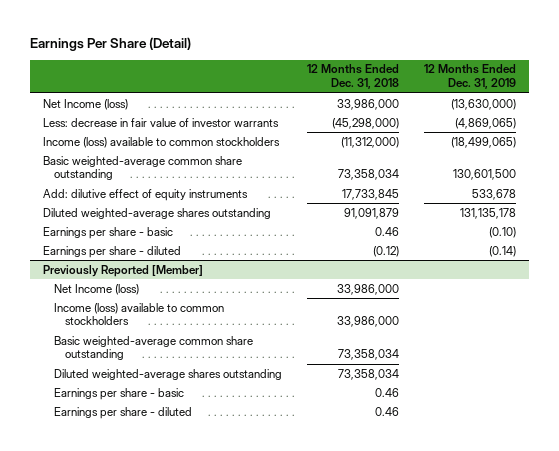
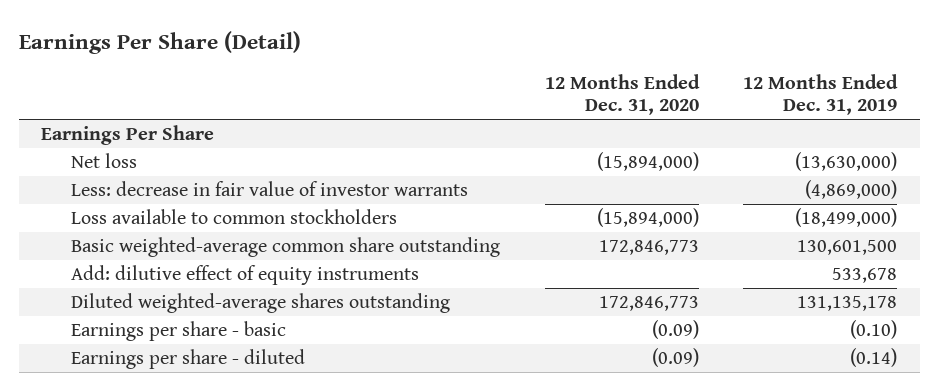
- | 12 Months Ended Dec. 31, 2018 | 12 Months Ended Dec. 31, 2019
+ | 12 Months Ended Dec. 31, 2020 | 12 Months Ended Dec. 31, 2019
- Net Income (loss) | 33,986,000 | (13,630,000)
- Less: decrease in fair value of investor warrants | (45,298,000) | (4,869,065)
- Income (loss) available to common stockholders | (11,312,000) | (18,499,065)
+ Earnings Per Share
+ Net loss | (15,894,000) | (13,630,000)
+ Less: decrease in fair value of investor warrants | | (4,869,000)
+ Loss available to common stockholders | (15,894,000) | (18,499,000)
- Previously Reported [Member]
- Net Income (loss) | 33,986,000 |
- Income (loss) available to common stockholders | 33,986,000 |
- Basic weighted-average common share outstanding | 73,358,034 |
- Diluted weighted-average shares outstanding | 73,358,034 |
- Earnings per share - basic | 0.46 |
- Earnings per share - diluted | 0.46 |

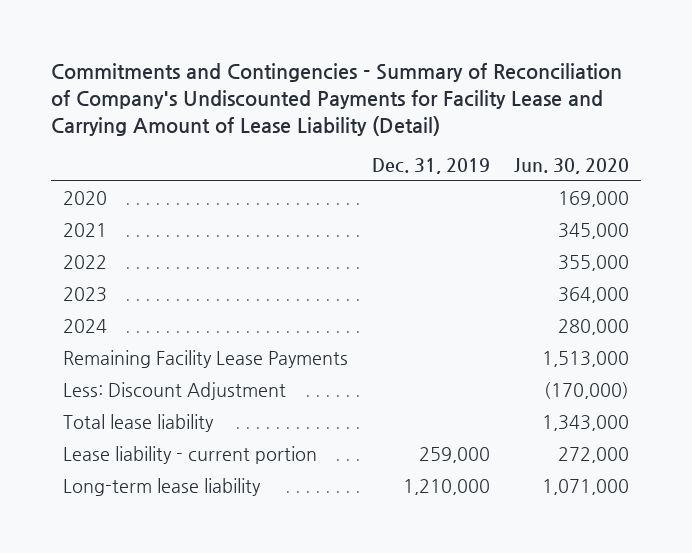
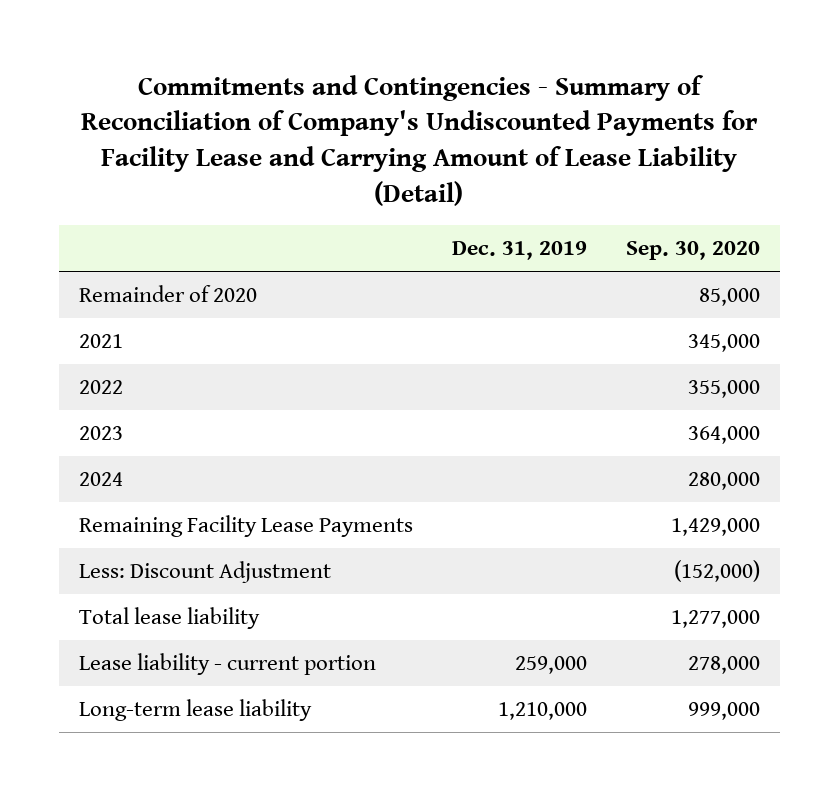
- | Dec. 31, 2019 | Jun. 30, 2020
+ | Dec. 31, 2019 | Sep. 30, 2020
- 2020 | | 169,000
+ Remainder of 2020 | | 85,000

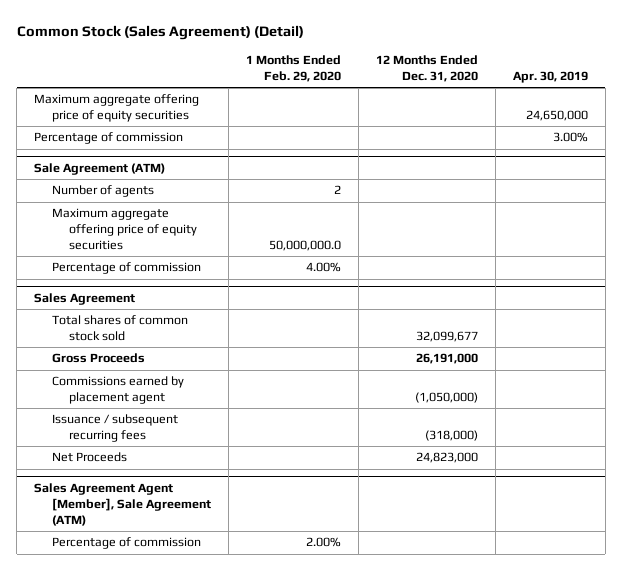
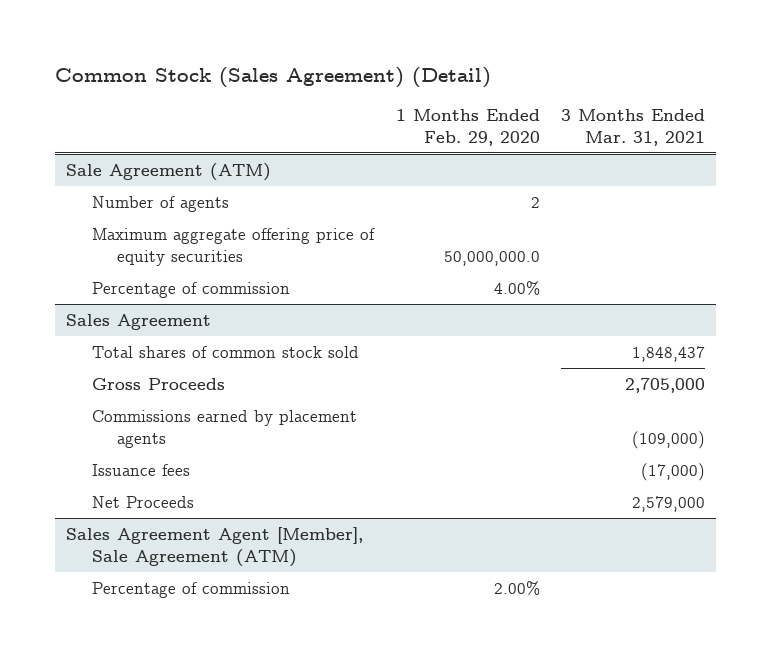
- | 1 Months Ended Feb. 29, 2020 | 12 Months Ended Dec. 31, 2020 | Apr. 30, 2019
+ | 1 Months Ended Feb. 29, 2020 | 3 Months Ended Mar. 31, 2021
- Maximum aggregate offering price of equity securities | | | 24,650,000
- Percentage of commission | | | 3.00%
@ Sales Agreement
- Commissions earned by placement agent | | (1,050,000) |
- Issuance / subsequent recurring fees | | (318,000) |
+ Commissions earned by placement agents | | (109,000)
+ Issuance fees | | (17,000)

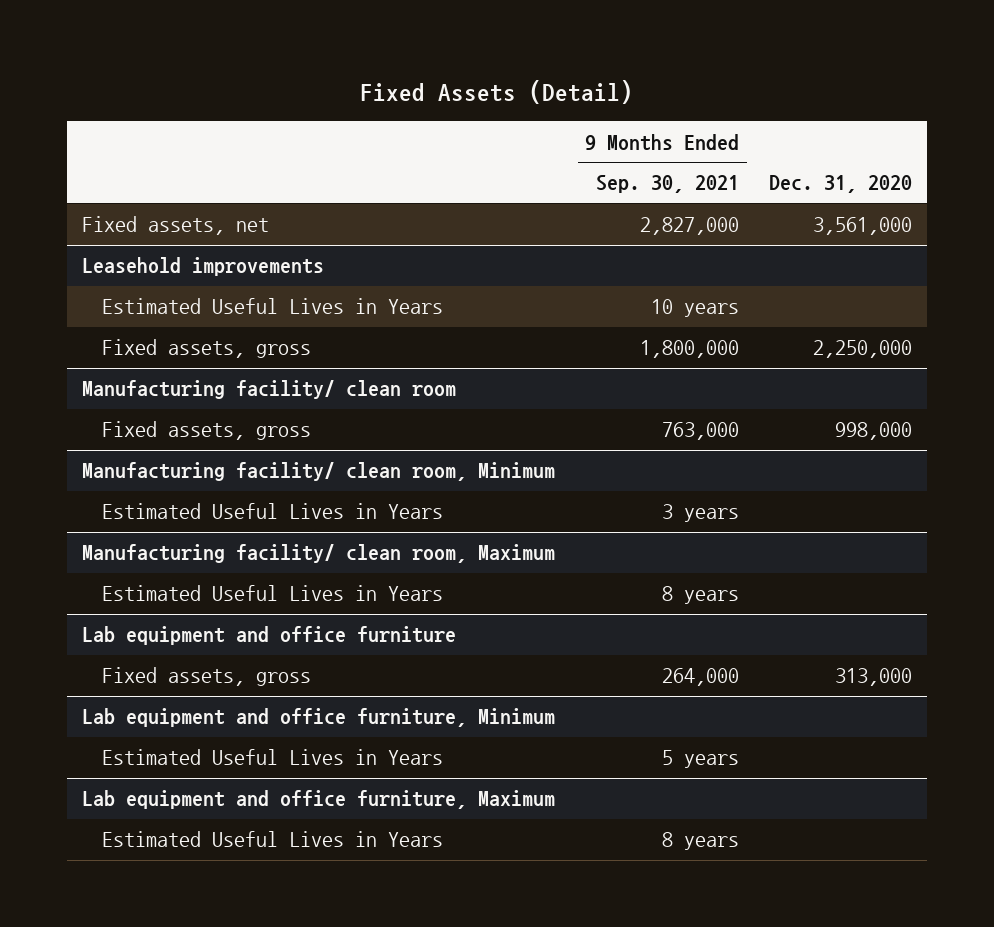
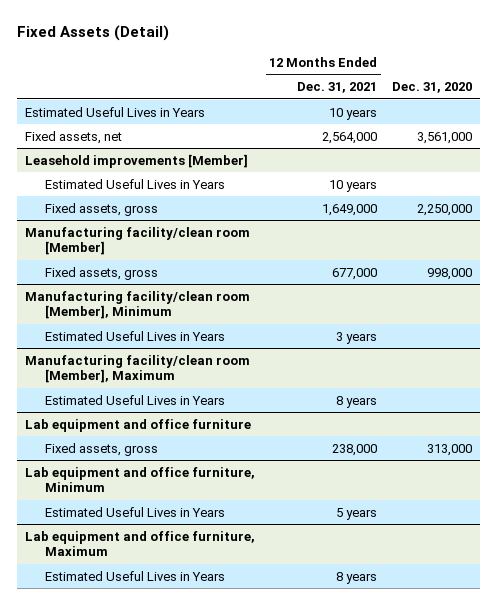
- | 9 Months Ended Sep. 30, 2021 | Dec. 31, 2020
+ | 12 Months Ended Dec. 31, 2021 | Dec. 31, 2020
+ Estimated Useful Lives in Years | 10 years |
- Leasehold improvements
+ Leasehold improvements [Member]
- Manufacturing facility/ clean room
+ Manufacturing facility/clean room [Member]
- Manufacturing facility/ clean room, Minimum
+ Manufacturing facility/clean room [Member], Minimum
- Manufacturing facility/ clean room, Maximum
+ Manufacturing facility/clean room [Member], Maximum

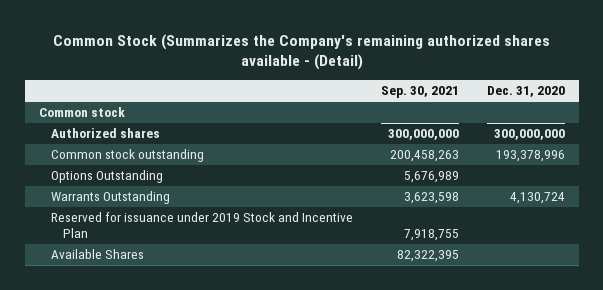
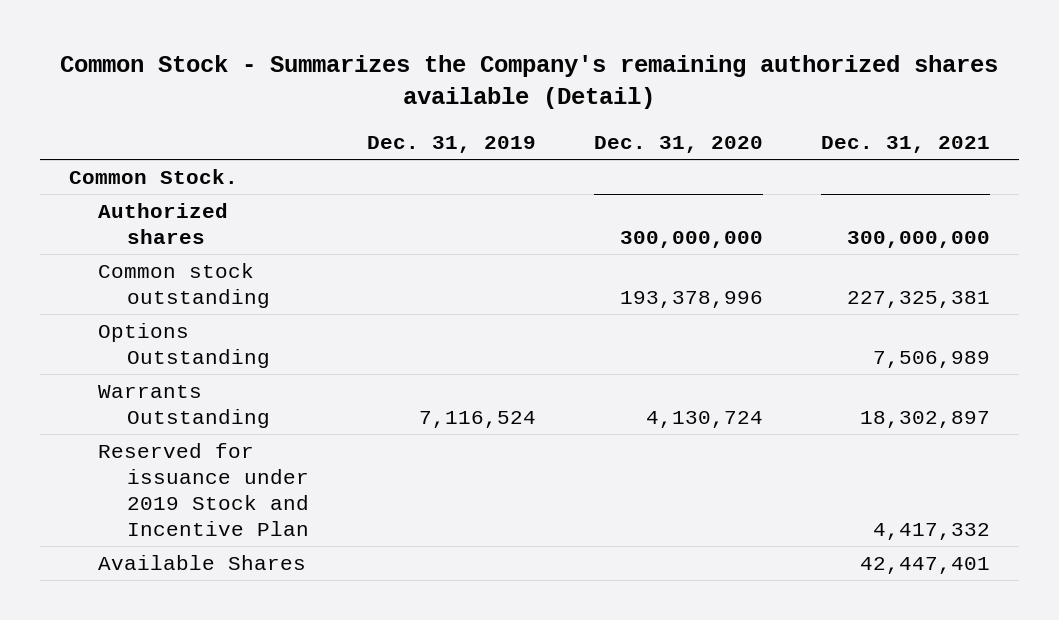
- Common Stock (Summarizes the Company's remaining authorized shares available - (Detail)
+ Common Stock - Summarizes the Company's remaining authorized shares available (Detail)
- | Sep. 30, 2021 | Dec. 31, 2020
+ | Dec. 31, 2019 | Dec. 31, 2020 | Dec. 31, 2021
- Common stock
+ Common Stock.

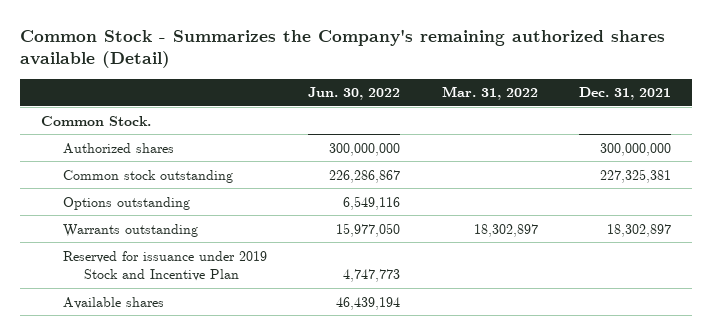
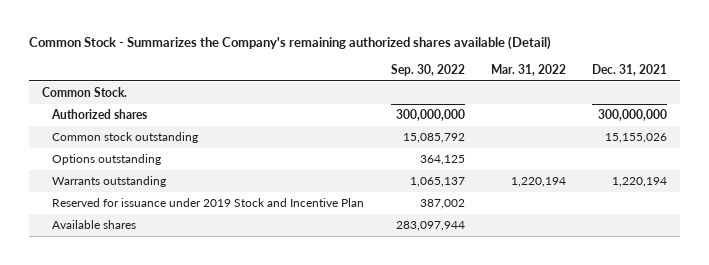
- | Jun. 30, 2022 | Mar. 31, 2022 | Dec. 31, 2021
+ | Sep. 30, 2022 | Mar. 31, 2022 | Dec. 31, 2021
- Common stock outstanding | 226,286,867 | | 227,325,381
+ Common stock outstanding | 15,085,792 | | 15,155,026
- Warrants outstanding | 15,977,050 | 18,302,897 | 18,302,897
+ Warrants outstanding | 1,065,137 | 1,220,194 | 1,220,194

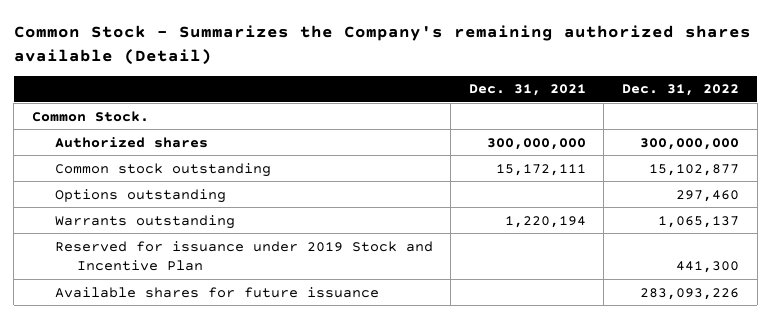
- | Sep. 30, 2022 | Mar. 31, 2022 | Dec. 31, 2021
+ | Dec. 31, 2021 | Dec. 31, 2022
- Common stock outstanding | 15,085,792 | | 15,155,026
+ Common stock outstanding | 15,172,111 | 15,102,877
- Available shares | 283,097,944 | |
+ Available shares for future issuance | | 283,093,226

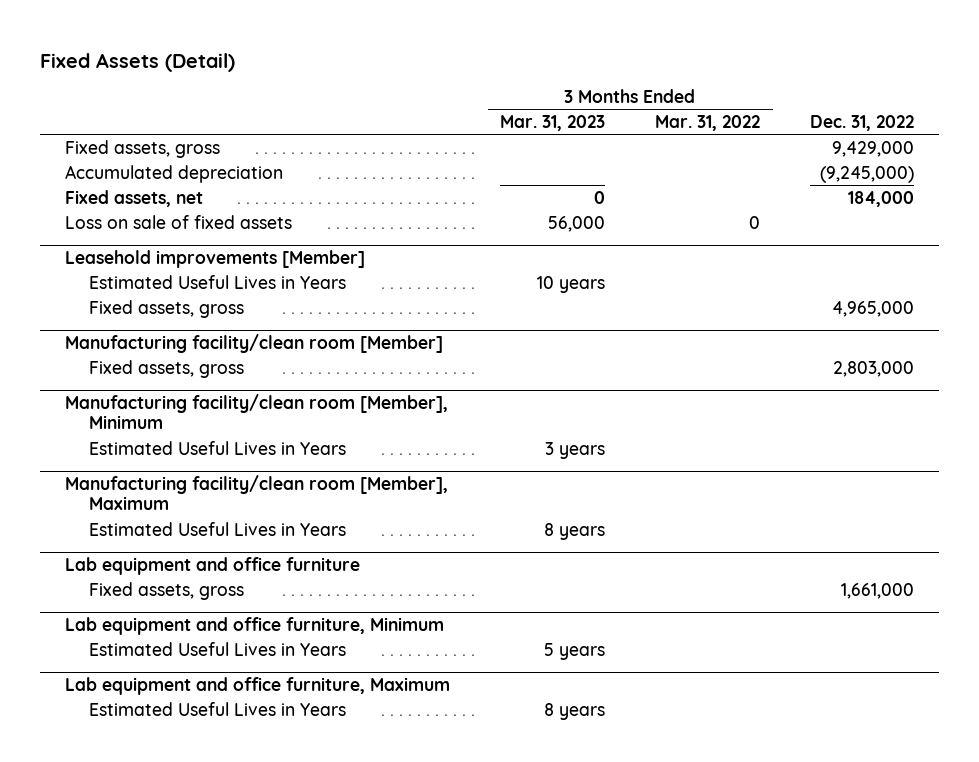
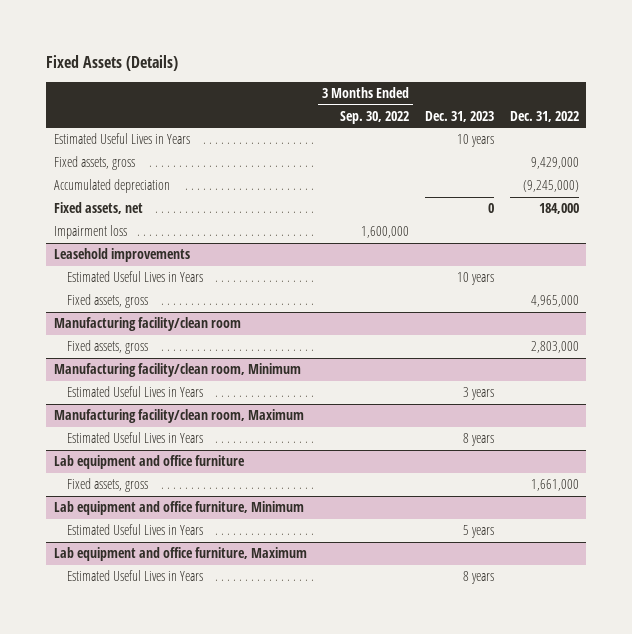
- Fixed Assets (Detail)
+ Fixed Assets (Details)
- | 3 Months Ended Mar. 31, 2023 | 3 Months Ended Mar. 31, 2022 | Dec. 31, 2022
+ | 3 Months Ended Sep. 30, 2022 | Dec. 31, 2023 | Dec. 31, 2022
+ Estimated Useful Lives in Years | | 10 years |
- Loss on sale of fixed assets | 56,000 | 0 |
- Leasehold improvements [Member]
+ Impairment loss | 1,600,000 | |
+ Leasehold improvements
- Manufacturing facility/clean room [Member]
+ Manufacturing facility/clean room
- Manufacturing facility/clean room [Member], Minimum
+ Manufacturing facility/clean room, Minimum
- Manufacturing facility/clean room [Member], Maximum
+ Manufacturing facility/clean room, Maximum

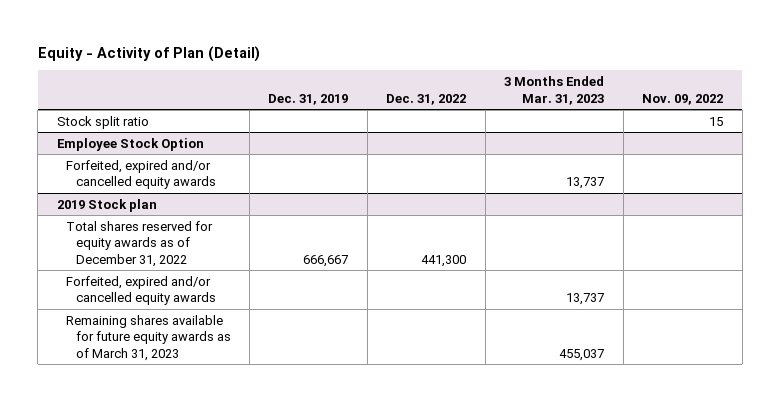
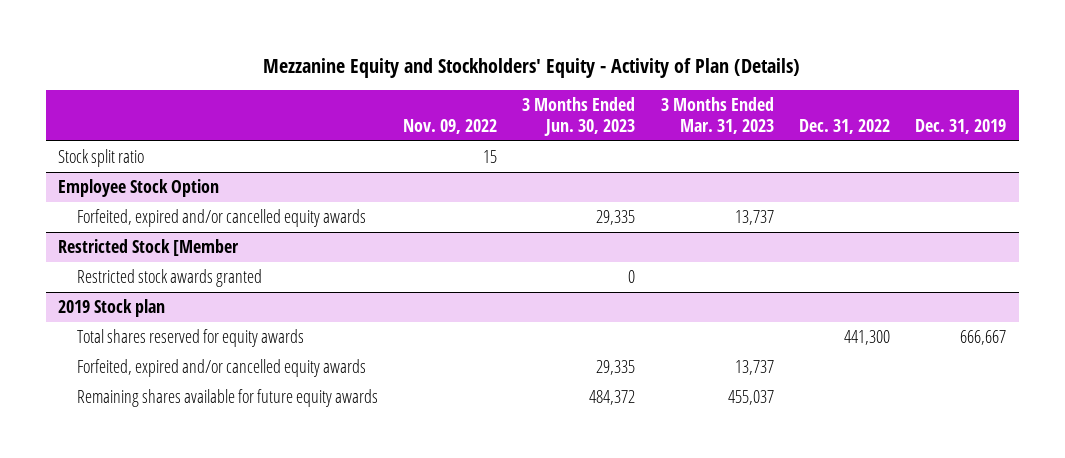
- Equity - Activity of Plan (Detail)
+ Mezzanine Equity and Stockholders' Equity - Activity of Plan (Details)
- | Dec. 31, 2019 | Dec. 31, 2022 | 3 Months Ended Mar. 31, 2023 | Nov. 09, 2022
+ | Nov. 09, 2022 | 3 Months Ended Jun. 30, 2023 | 3 Months Ended Mar. 31, 2023 | Dec. 31, 2022 | Dec. 31, 2019
+ Restricted Stock [Member
+ Restricted stock awards granted | | 0 | | |
@ 2019 Stock plan
- Total shares reserved for equity awards as of December 31, 2022 | 666,667 | 441,300 | |
+ Total shares reserved for equity awards | | | | 441,300 | 666,667
- Remaining shares available for future equity awards as of March 31, 2023 | | | 455,037 |
+ Remaining shares available for future equity awards | | 484,372 | 455,037 | |

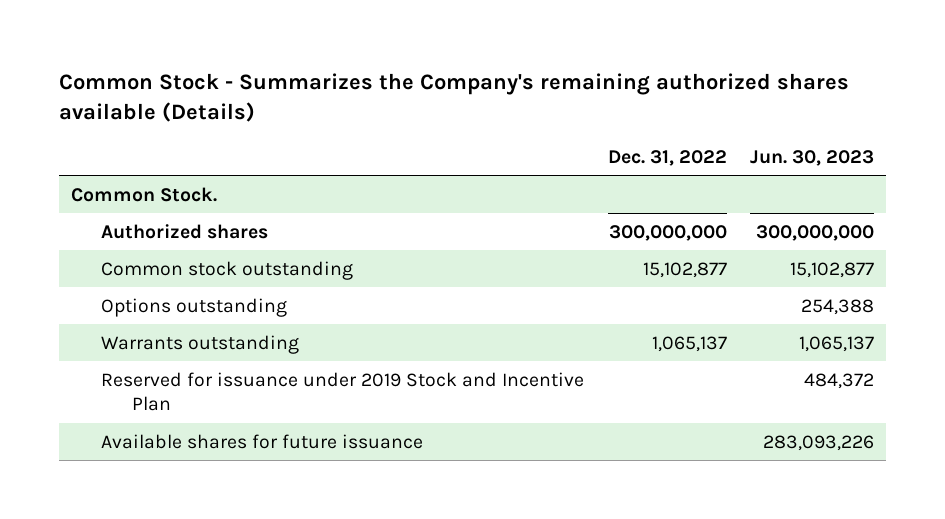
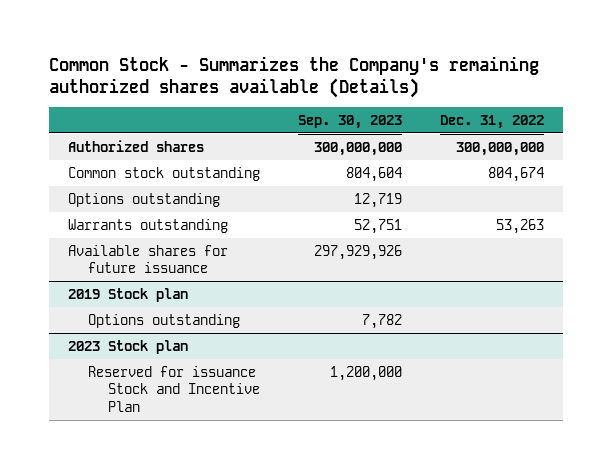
- | Dec. 31, 2022 | Jun. 30, 2023
+ | Sep. 30, 2023 | Dec. 31, 2022
- Common Stock.
- Common stock outstanding | 15,102,877 | 15,102,877
+ Common stock outstanding | 804,604 | 804,674
- Warrants outstanding | 1,065,137 | 1,065,137
- Reserved for issuance under 2019 Stock and Incentive Plan | | 484,372
+ Warrants outstanding | 52,751 | 53,263
+ 2019 Stock plan
+ Options outstanding | 7,782 |
+ 2023 Stock plan
+ Reserved for issuance Stock and Incentive Plan | 1,200,000 |

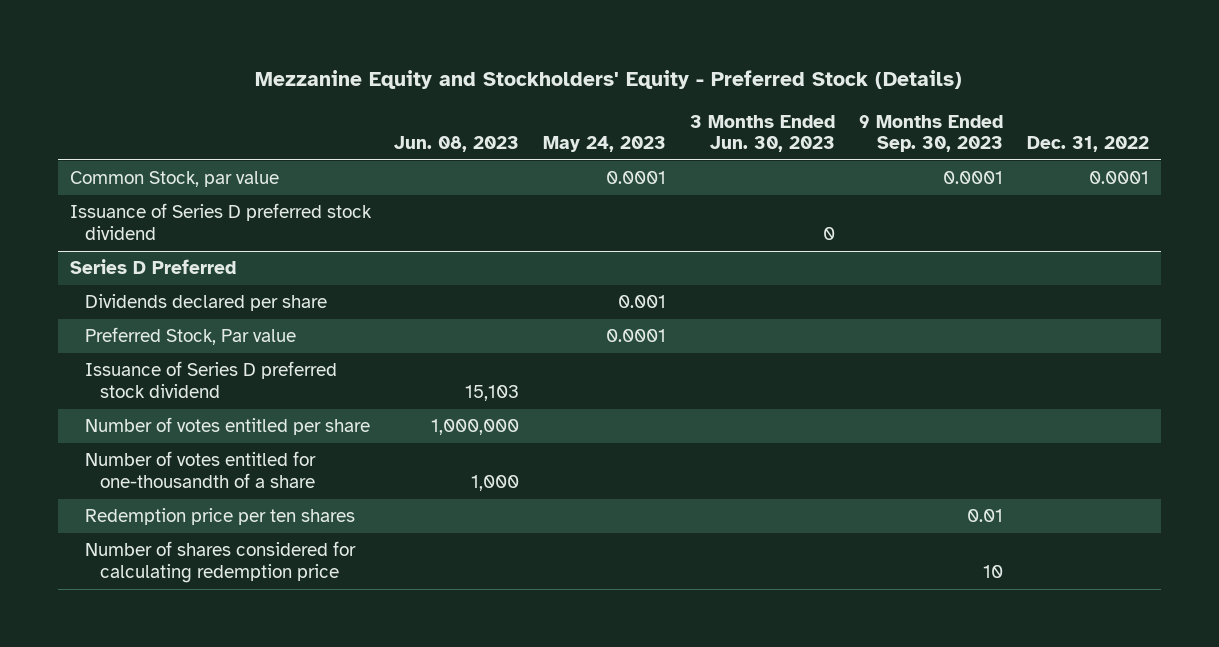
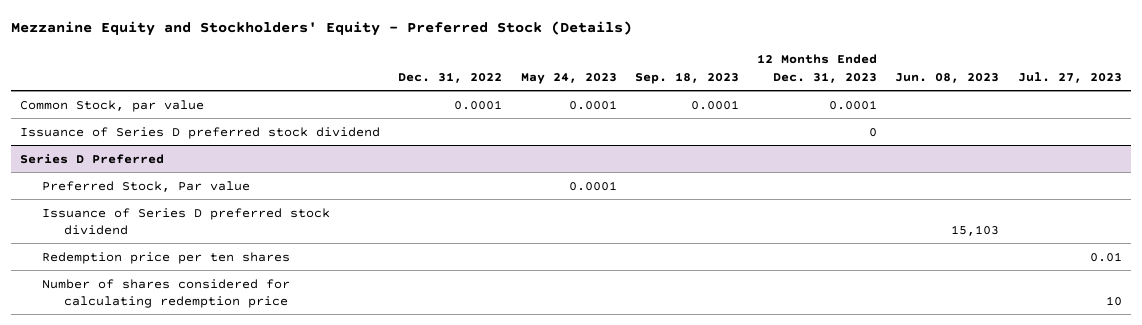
- | Jun. 08, 2023 | May 24, 2023 | 3 Months Ended Jun. 30, 2023 | 9 Months Ended Sep. 30, 2023 | Dec. 31, 2022
+ | Dec. 31, 2022 | May 24, 2023 | Sep. 18, 2023 | 12 Months Ended Dec. 31, 2023 | Jun. 08, 2023 | Jul. 27, 2023
@ Series D Preferred
- Dividends declared per share | | 0.001 | | |
- Number of votes entitled per share | 1,000,000 | | | |
- Number of votes entitled for one-thousandth of a share | 1,000 | | | |

